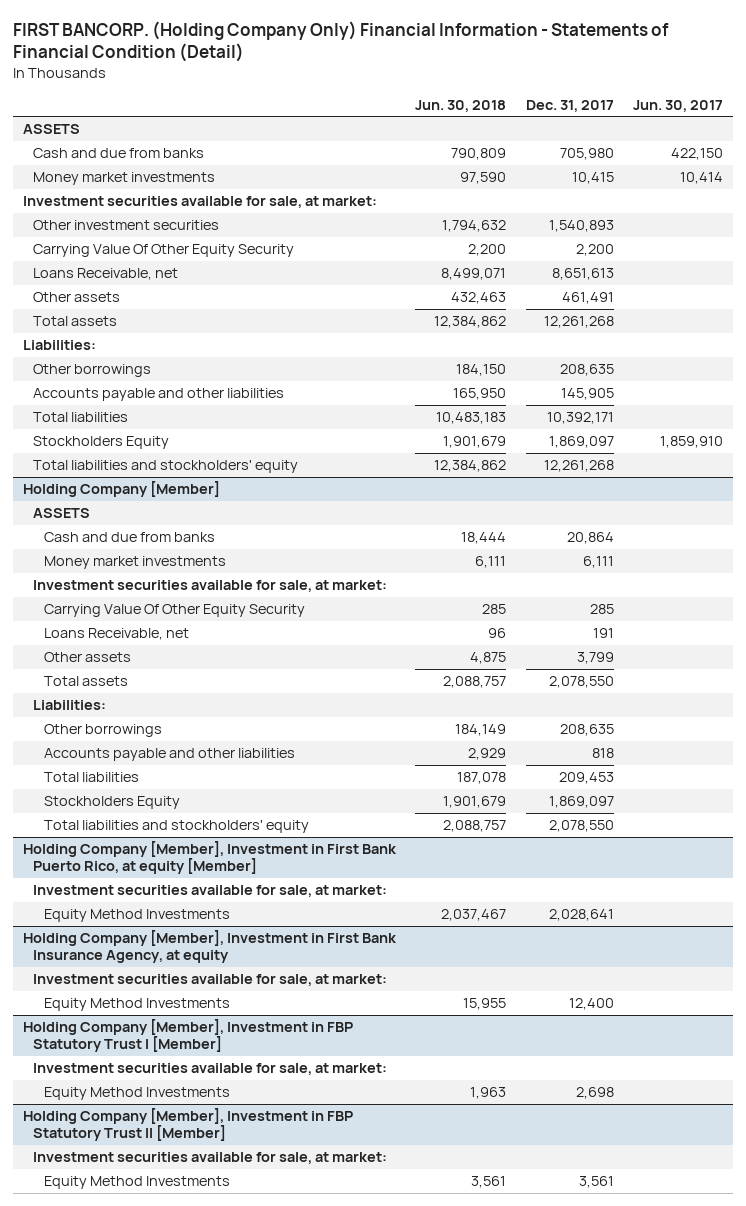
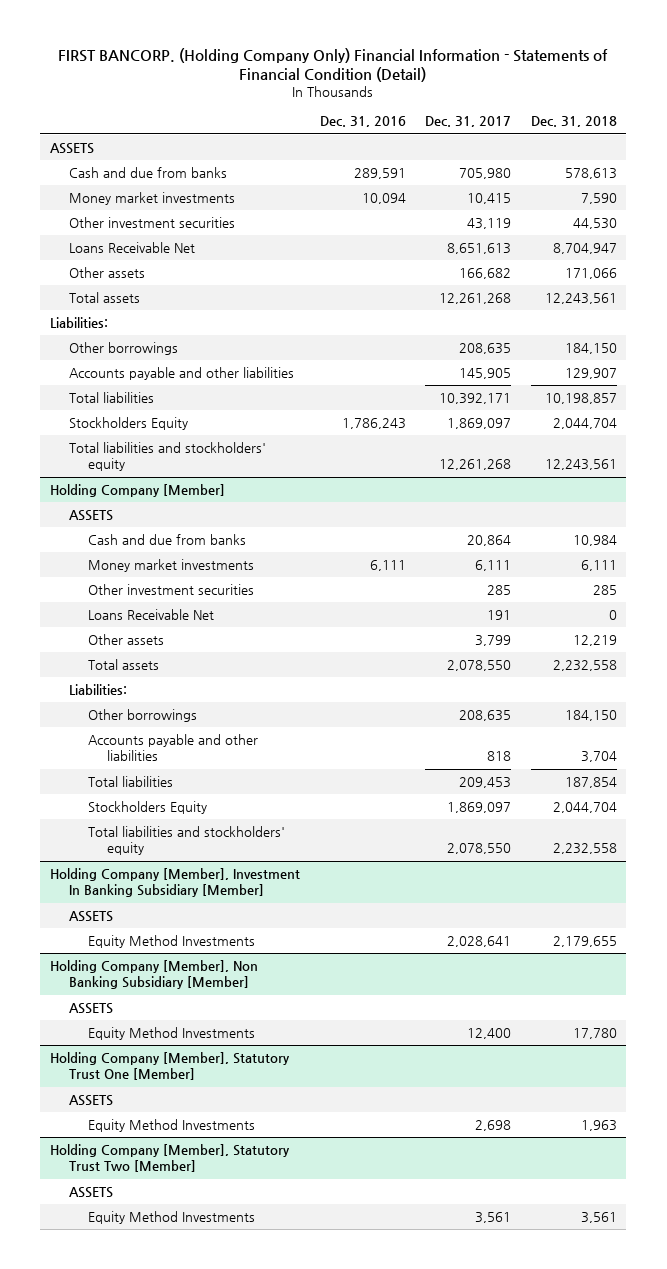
- | Jun. 30, 2018 | Dec. 31, 2017 | Jun. 30, 2017
+ | Dec. 31, 2016 | Dec. 31, 2017 | Dec. 31, 2018
- Investment securities available for sale, at market:
- Other investment securities | 1,794,632 | 1,540,893 |
- Carrying Value Of Other Equity Security | 2,200 | 2,200 |
- Loans Receivable, net | 8,499,071 | 8,651,613 |
- Other assets | 432,463 | 461,491 |
+ Other investment securities | | 43,119 | 44,530
+ Loans Receivable Net | | 8,651,613 | 8,704,947
+ Other assets | | 166,682 | 171,066
@ Holding Company [Member]
- Investment securities available for sale, at market:
- Carrying Value Of Other Equity Security | 285 | 285 |
- Loans Receivable, net | 96 | 191 |
+ Other investment securities | | 285 | 285
+ Loans Receivable Net | | 191 | 0
- Holding Company [Member], Investment in First Bank Puerto Rico, at equity [Member]
- Investment securities available for sale, at market:
+ Holding Company [Member], Investment In Banking Subsidiary [Member]
+ ASSETS
- Holding Company [Member], Investment in First Bank Insurance Agency, at equity
- Investment securities available for sale, at market:
+ Holding Company [Member], Non Banking Subsidiary [Member]
+ ASSETS
- Holding Company [Member], Investment in FBP Statutory Trust I [Member]
- Investment securities available for sale, at market:
+ Holding Company [Member], Statutory Trust One [Member]
+ ASSETS
- Holding Company [Member], Investment in FBP Statutory Trust II [Member]
- Investment securities available for sale, at market:
+ Holding Company [Member], Statutory Trust Two [Member]
+ ASSETS

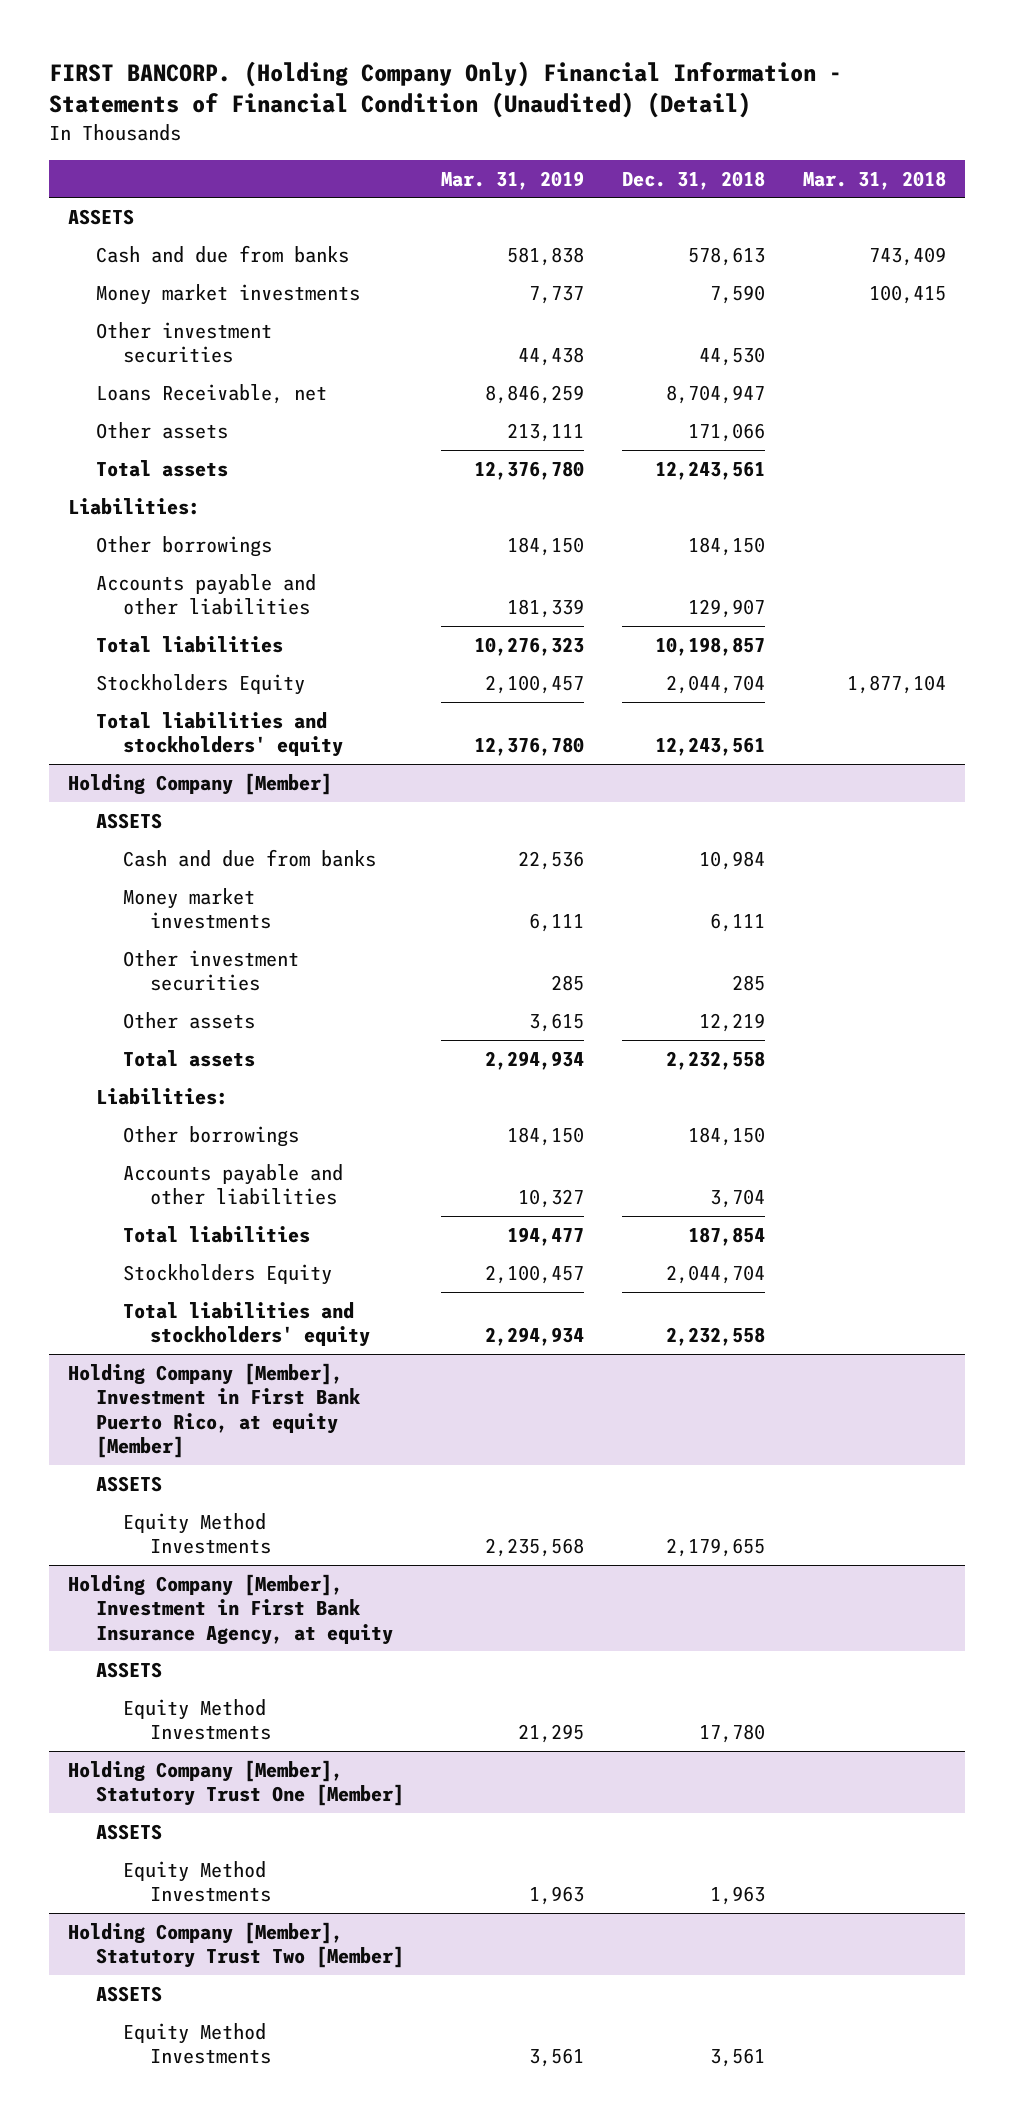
- FIRST BANCORP. (Holding Company Only) Financial Information - Statements of Financial Condition (Detail)
+ FIRST BANCORP. (Holding Company Only) Financial Information - Statements of Financial Condition (Unaudited) (Detail)
- | Dec. 31, 2016 | Dec. 31, 2017 | Dec. 31, 2018
+ | Mar. 31, 2019 | Dec. 31, 2018 | Mar. 31, 2018
- Loans Receivable Net | | 8,651,613 | 8,704,947
+ Loans Receivable, net | 8,846,259 | 8,704,947 |
@ Holding Company [Member]
- Loans Receivable Net | | 191 | 0
- Holding Company [Member], Investment In Banking Subsidiary [Member]
+ Holding Company [Member], Investment in First Bank Puerto Rico, at equity [Member]
- Holding Company [Member], Non Banking Subsidiary [Member]
+ Holding Company [Member], Investment in First Bank Insurance Agency, at equity

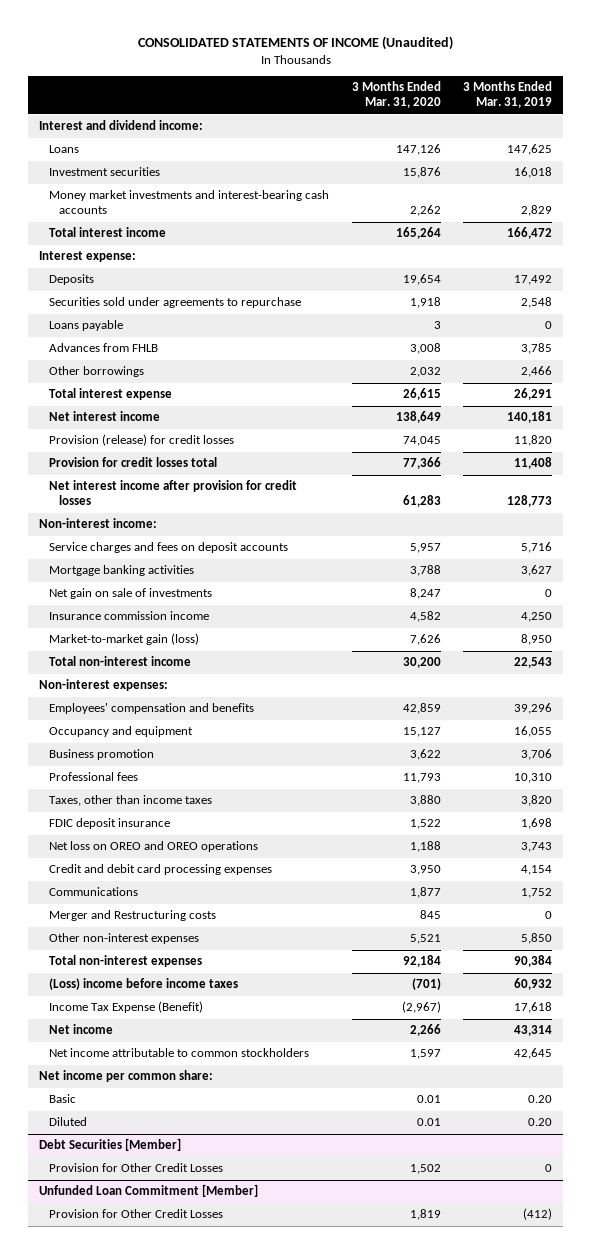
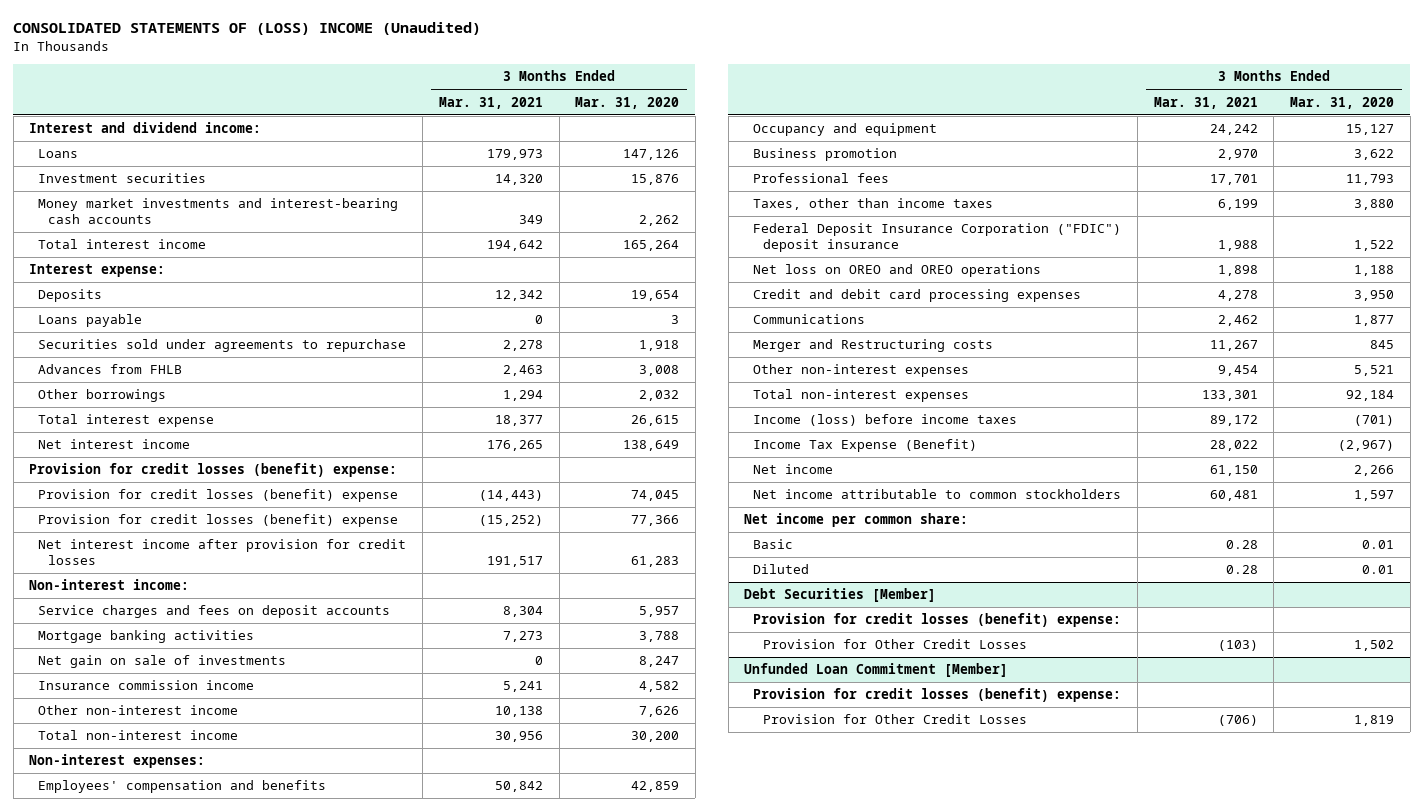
- CONSOLIDATED STATEMENTS OF INCOME (Unaudited)
+ CONSOLIDATED STATEMENTS OF (LOSS) INCOME (Unaudited)
- | 3 Months Ended Mar. 31, 2020 | 3 Months Ended Mar. 31, 2019
+ | 3 Months Ended Mar. 31, 2021 | 3 Months Ended Mar. 31, 2020
moved down: Securities sold under agreements to repurchase | 2,278 | 1,918
- Provision (release) for credit losses | 74,045 | 11,820
- Provision for credit losses total | 77,366 | 11,408
+ Provision for credit losses (benefit) expense:
+ Provision for credit losses (benefit) expense | (14,443) | 74,045
+ Provision for credit losses (benefit) expense | (15,252) | 77,366
- Market-to-market gain (loss) | 7,626 | 8,950
+ Other non-interest income | 10,138 | 7,626
- FDIC deposit insurance | 1,522 | 1,698
+ Federal Deposit Insurance Corporation ("FDIC") deposit insurance | 1,988 | 1,522
- (Loss) income before income taxes | (701) | 60,932
+ Income (loss) before income taxes | 89,172 | (701)
@ Debt Securities [Member]
+ Provision for credit losses (benefit) expense:
@ Unfunded Loan Commitment [Member]
+ Provision for credit losses (benefit) expense:

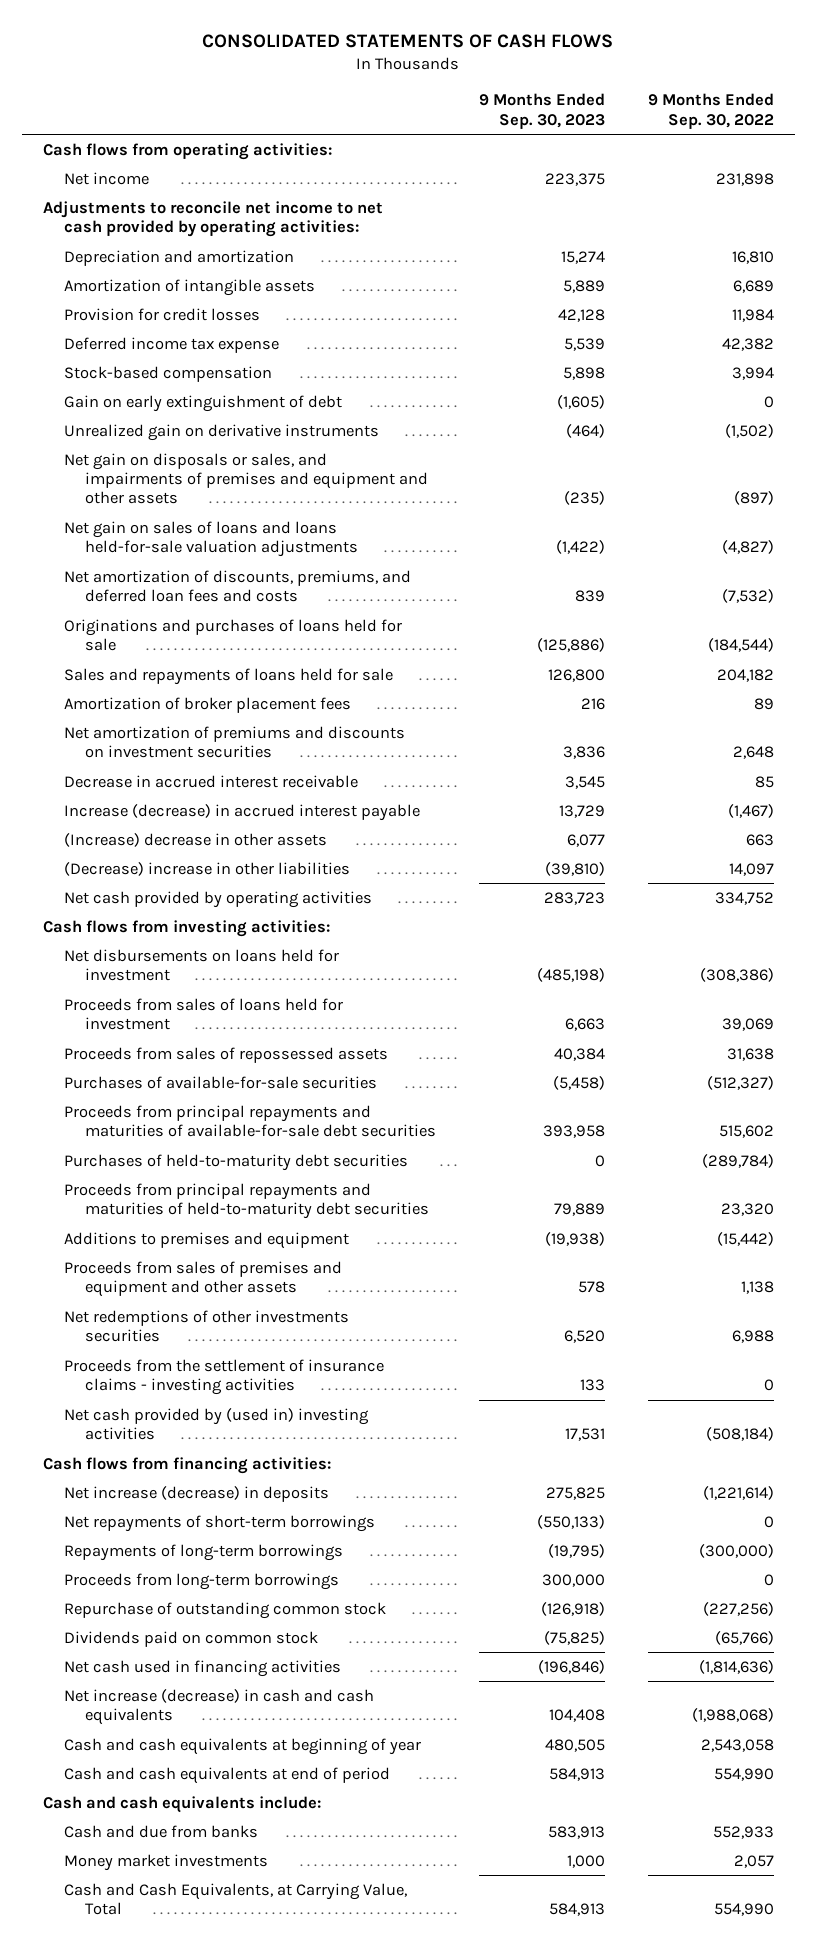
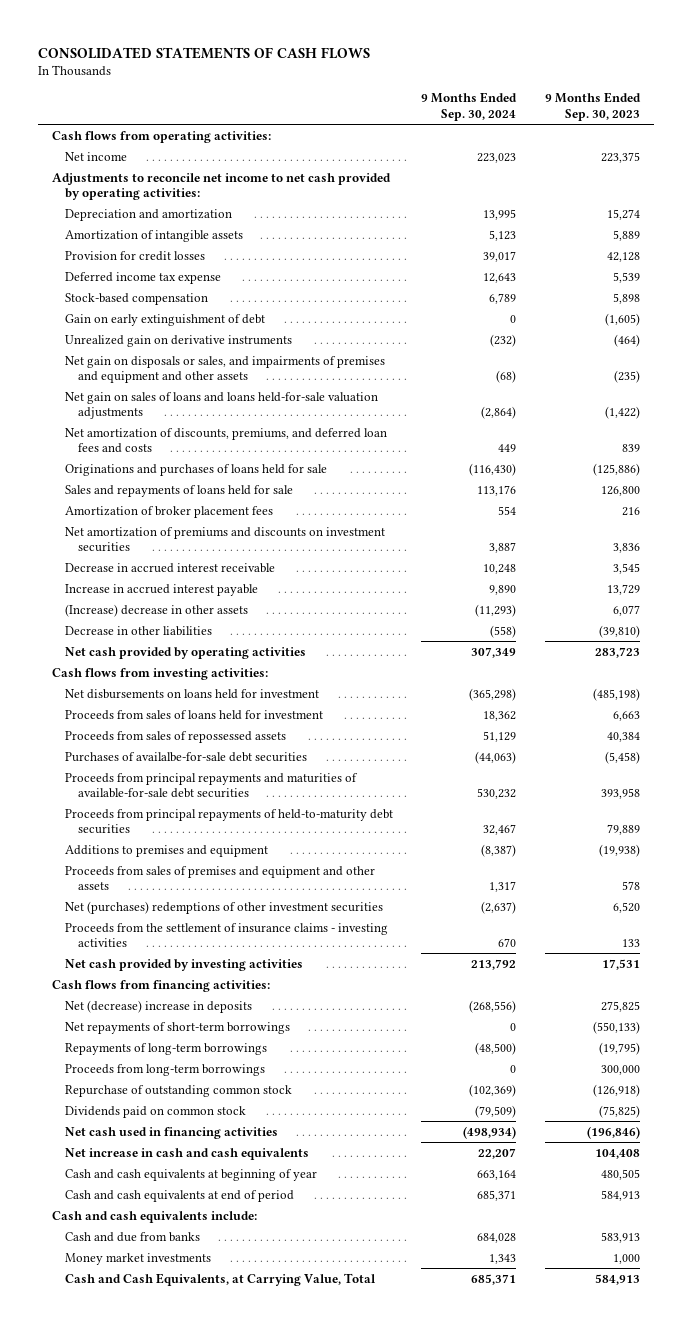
- | 9 Months Ended Sep. 30, 2023 | 9 Months Ended Sep. 30, 2022
+ | 9 Months Ended Sep. 30, 2024 | 9 Months Ended Sep. 30, 2023
- Increase (decrease) in accrued interest payable | 13,729 | (1,467)
+ Increase in accrued interest payable | 9,890 | 13,729
- (Decrease) increase in other liabilities | (39,810) | 14,097
+ Decrease in other liabilities | (558) | (39,810)
- Purchases of available-for-sale securities | (5,458) | (512,327)
+ Purchases of availalbe-for-sale debt securities | (44,063) | (5,458)
- Purchases of held-to-maturity debt securities | 0 | (289,784)
- Proceeds from principal repayments and maturities of held-to-maturity debt securities | 79,889 | 23,320
+ Proceeds from principal repayments of held-to-maturity debt securities | 32,467 | 79,889
- Net redemptions of other investments securities | 6,520 | 6,988
+ Net (purchases) redemptions of other investment securities | (2,637) | 6,520
- Net cash provided by (used in) investing activities | 17,531 | (508,184)
+ Net cash provided by investing activities | 213,792 | 17,531
- Net increase (decrease) in deposits | 275,825 | (1,221,614)
+ Net (decrease) increase in deposits | (268,556) | 275,825
- Net increase (decrease) in cash and cash equivalents | 104,408 | (1,988,068)
+ Net increase in cash and cash equivalents | 22,207 | 104,408

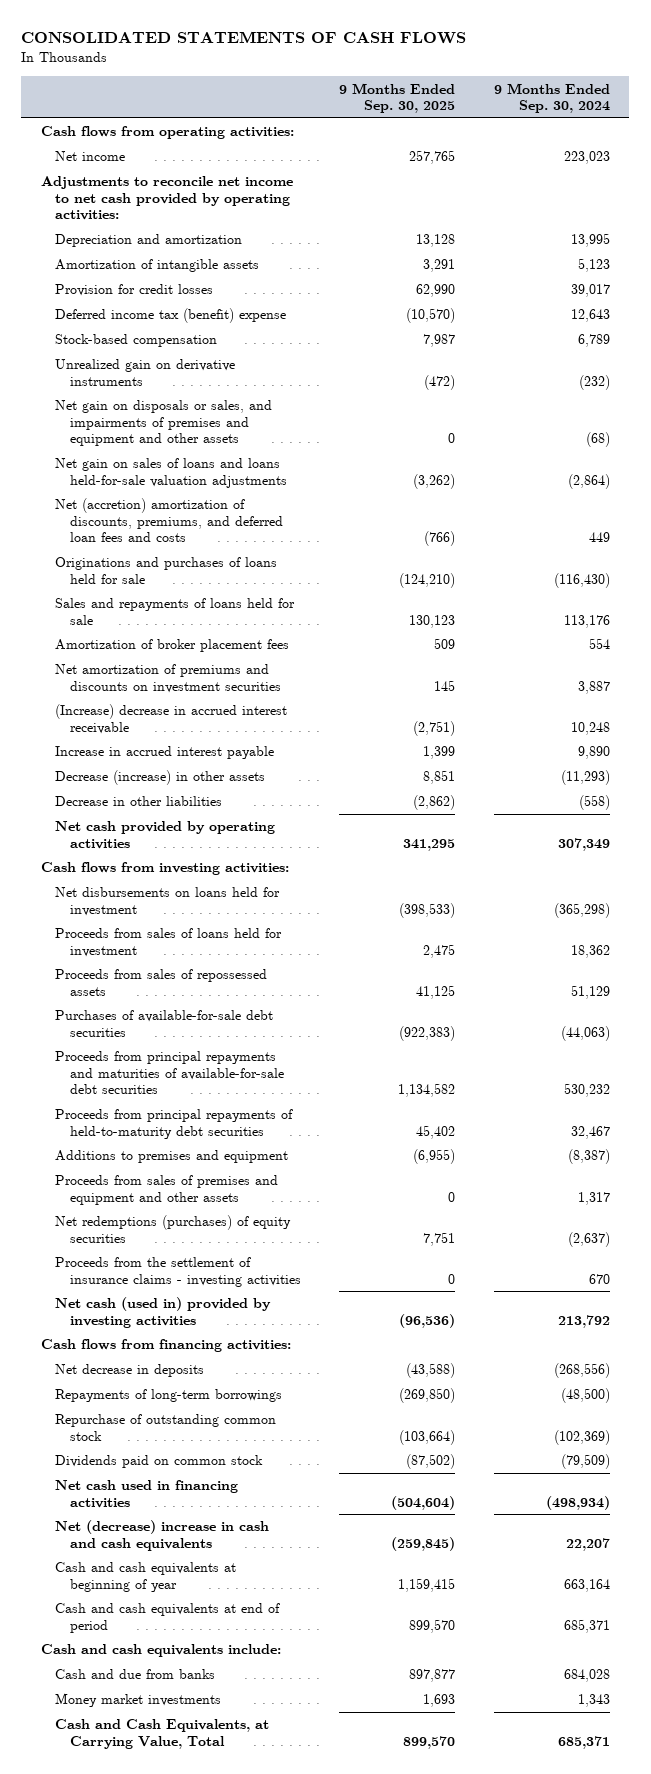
- | 9 Months Ended Sep. 30, 2024 | 9 Months Ended Sep. 30, 2023
+ | 9 Months Ended Sep. 30, 2025 | 9 Months Ended Sep. 30, 2024
- Deferred income tax expense | 12,643 | 5,539
+ Deferred income tax (benefit) expense | (10,570) | 12,643
- Gain on early extinguishment of debt | 0 | (1,605)
- Net amortization of discounts, premiums, and deferred loan fees and costs | 449 | 839
+ Net (accretion) amortization of discounts, premiums, and deferred loan fees and costs | (766) | 449
- Decrease in accrued interest receivable | 10,248 | 3,545
+ (Increase) decrease in accrued interest receivable | (2,751) | 10,248
- (Increase) decrease in other assets | (11,293) | 6,077
+ Decrease (increase) in other assets | 8,851 | (11,293)
- Purchases of availalbe-for-sale debt securities | (44,063) | (5,458)
+ Purchases of available-for-sale debt securities | (922,383) | (44,063)
- Net (purchases) redemptions of other investment securities | (2,637) | 6,520
+ Net redemptions (purchases) of equity securities | 7,751 | (2,637)
- Net cash provided by investing activities | 213,792 | 17,531
+ Net cash (used in) provided by investing activities | (96,536) | 213,792
- Net (decrease) increase in deposits | (268,556) | 275,825
- Net repayments of short-term borrowings | 0 | (550,133)
+ Net decrease in deposits | (43,588) | (268,556)
- Proceeds from long-term borrowings | 0 | 300,000
- Net increase in cash and cash equivalents | 22,207 | 104,408
+ Net (decrease) increase in cash and cash equivalents | (259,845) | 22,207

